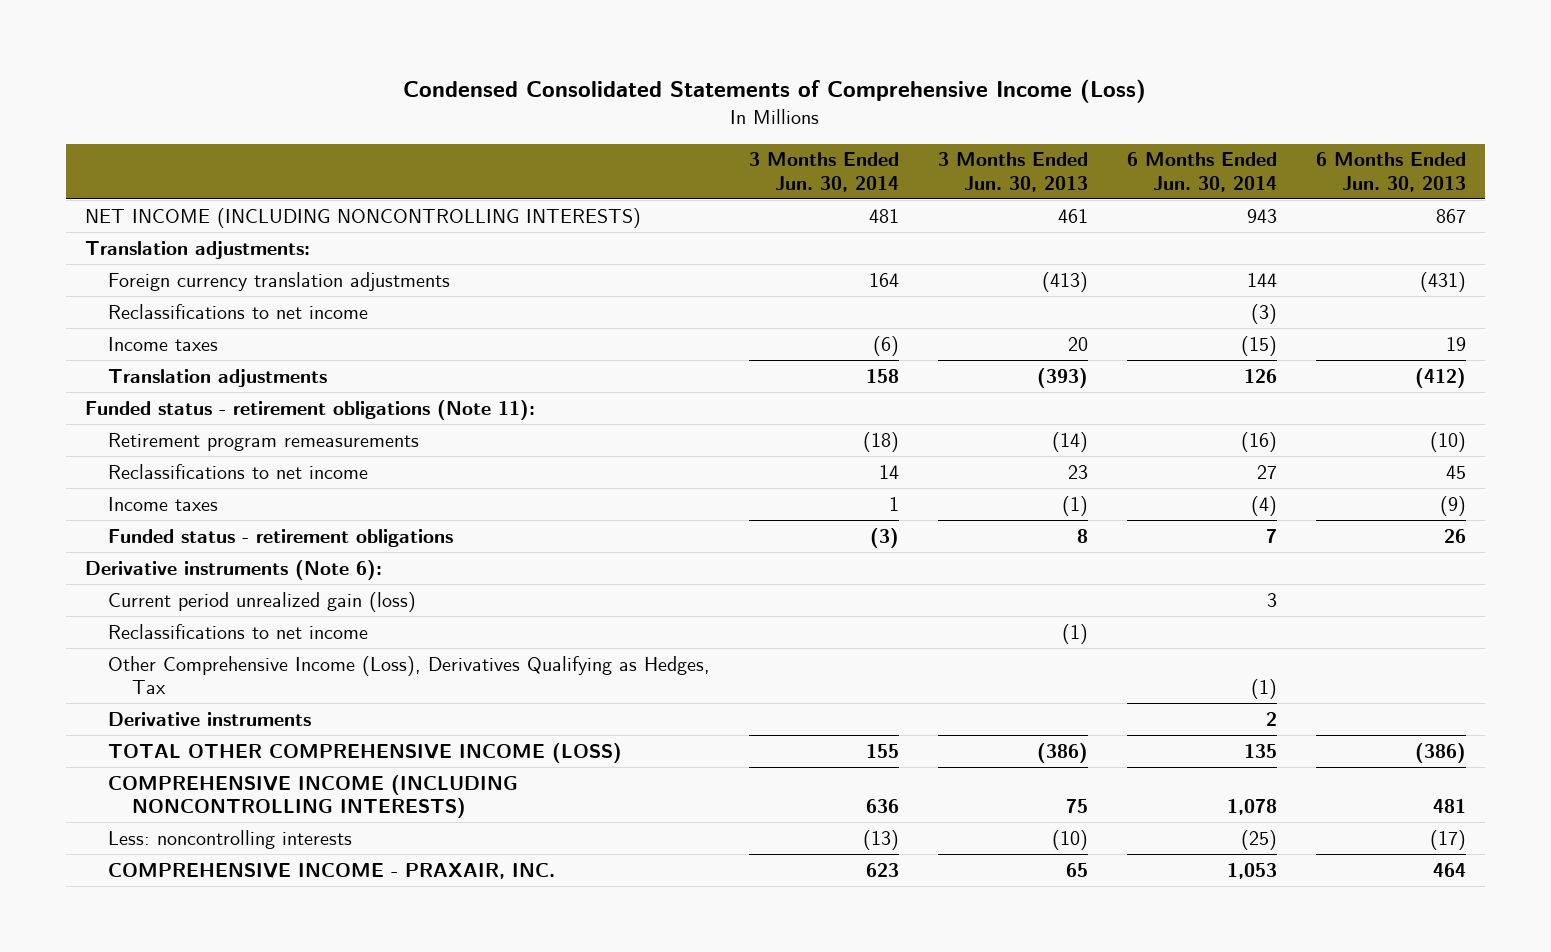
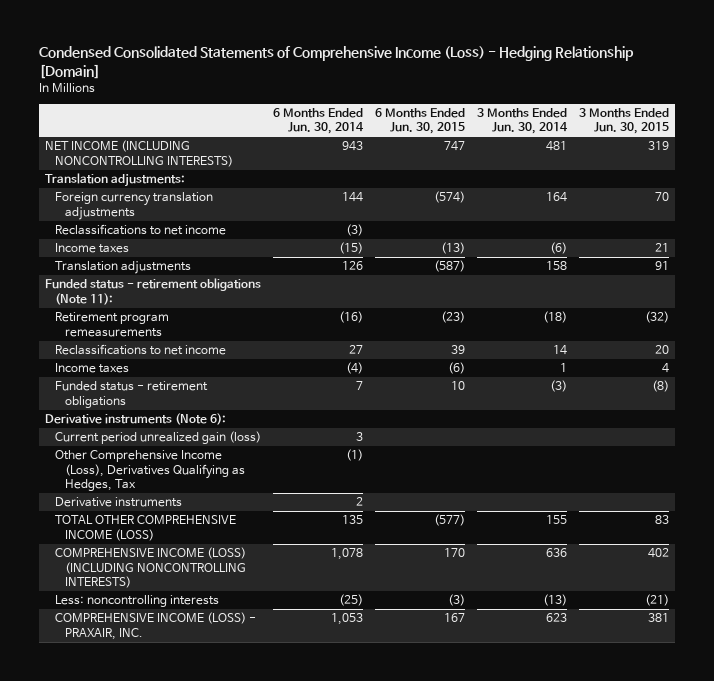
- Condensed Consolidated Statements of Comprehensive Income (Loss)
+ Condensed Consolidated Statements of Comprehensive Income (Loss) - Hedging Relationship [Domain]
- | 3 Months Ended Jun. 30, 2014 | 3 Months Ended Jun. 30, 2013 | 6 Months Ended Jun. 30, 2014 | 6 Months Ended Jun. 30, 2013
+ | 6 Months Ended Jun. 30, 2014 | 6 Months Ended Jun. 30, 2015 | 3 Months Ended Jun. 30, 2014 | 3 Months Ended Jun. 30, 2015
- Reclassifications to net income | | (1) | |
- COMPREHENSIVE INCOME (INCLUDING NONCONTROLLING INTERESTS) | 636 | 75 | 1,078 | 481
+ COMPREHENSIVE INCOME (LOSS) (INCLUDING NONCONTROLLING INTERESTS) | 1,078 | 170 | 636 | 402
- COMPREHENSIVE INCOME - PRAXAIR, INC. | 623 | 65 | 1,053 | 464
+ COMPREHENSIVE INCOME (LOSS) - PRAXAIR, INC. | 1,053 | 167 | 623 | 381

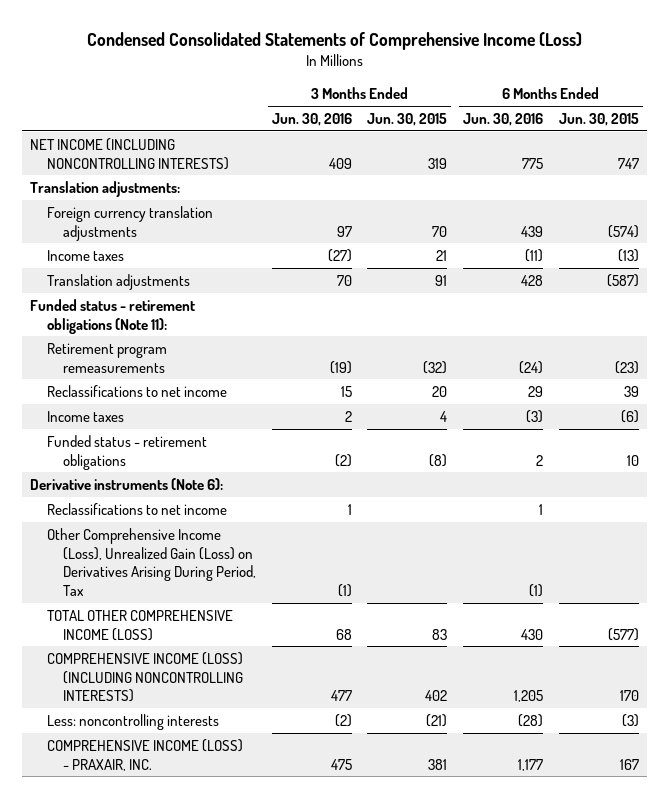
- Condensed Consolidated Statements of Comprehensive Income (Loss) - Hedging Relationship [Domain]
+ Condensed Consolidated Statements of Comprehensive Income (Loss)
- | 6 Months Ended Jun. 30, 2014 | 6 Months Ended Jun. 30, 2015 | 3 Months Ended Jun. 30, 2014 | 3 Months Ended Jun. 30, 2015
+ | 3 Months Ended Jun. 30, 2016 | 3 Months Ended Jun. 30, 2015 | 6 Months Ended Jun. 30, 2016 | 6 Months Ended Jun. 30, 2015
- Current period unrealized gain (loss) | 3 | | |
- Other Comprehensive Income (Loss), Derivatives Qualifying as Hedges, Tax | (1) | | |
- Derivative instruments | 2 | | |
moved down: Reclassifications to net income | 1 | | 1 |
+ Other Comprehensive Income (Loss), Unrealized Gain (Loss) on Derivatives Arising During Period, Tax | (1) | | (1) |

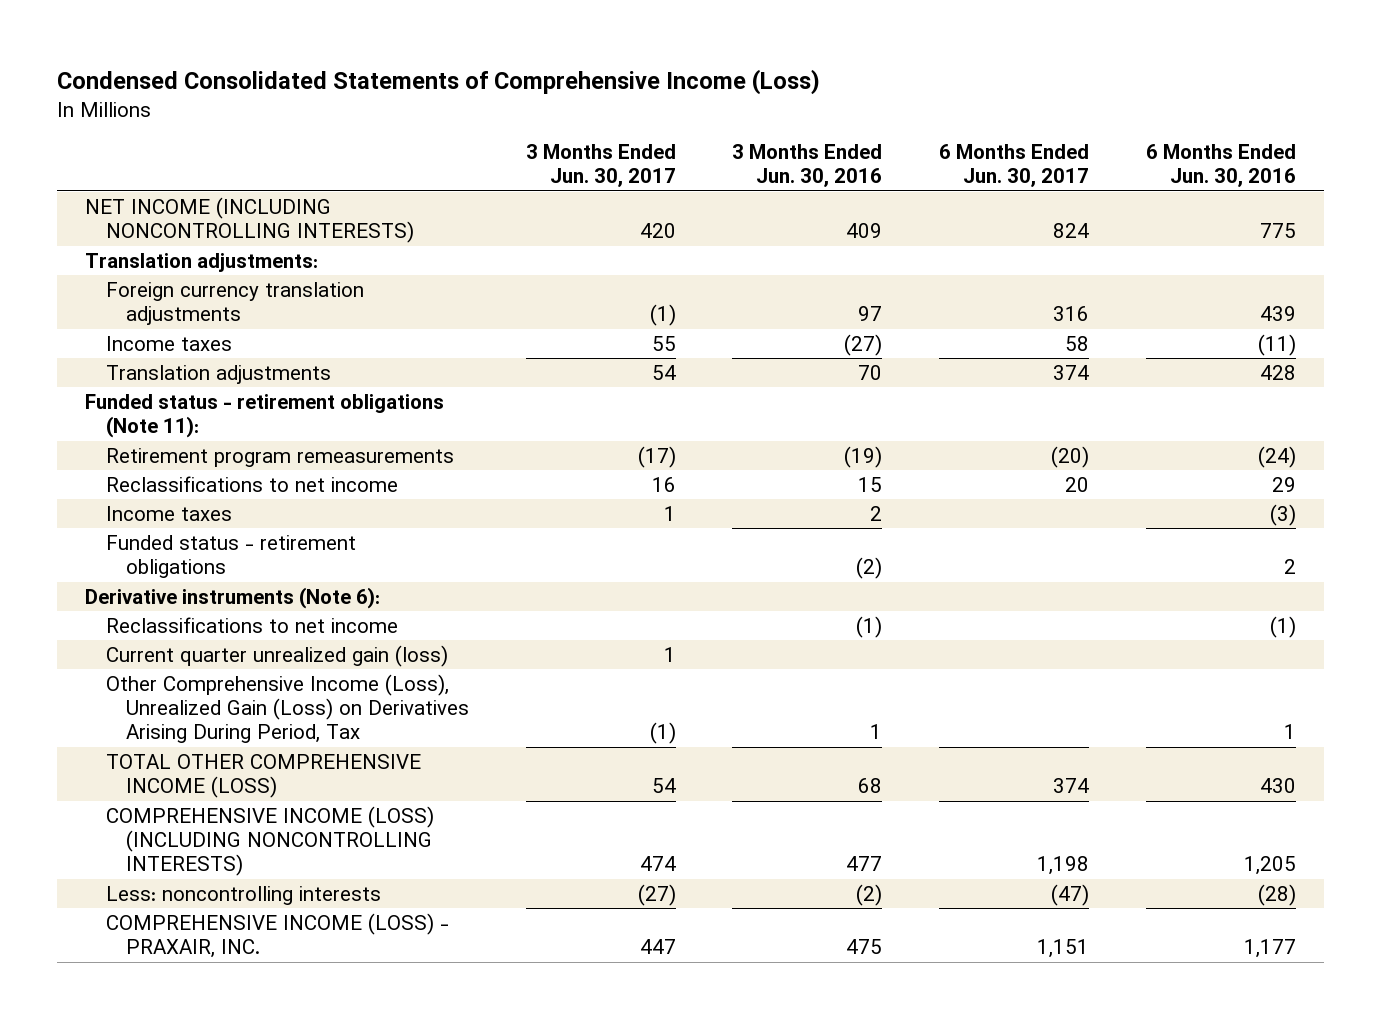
- | 3 Months Ended Jun. 30, 2016 | 3 Months Ended Jun. 30, 2015 | 6 Months Ended Jun. 30, 2016 | 6 Months Ended Jun. 30, 2015
+ | 3 Months Ended Jun. 30, 2017 | 3 Months Ended Jun. 30, 2016 | 6 Months Ended Jun. 30, 2017 | 6 Months Ended Jun. 30, 2016
- Reclassifications to net income | 1 | | 1 |
- Other Comprehensive Income (Loss), Unrealized Gain (Loss) on Derivatives Arising During Period, Tax | (1) | | (1) |
+ Reclassifications to net income | | (1) | | (1)
+ Current quarter unrealized gain (loss) | 1 | | |
+ Other Comprehensive Income (Loss), Unrealized Gain (Loss) on Derivatives Arising During Period, Tax | (1) | 1 | | 1

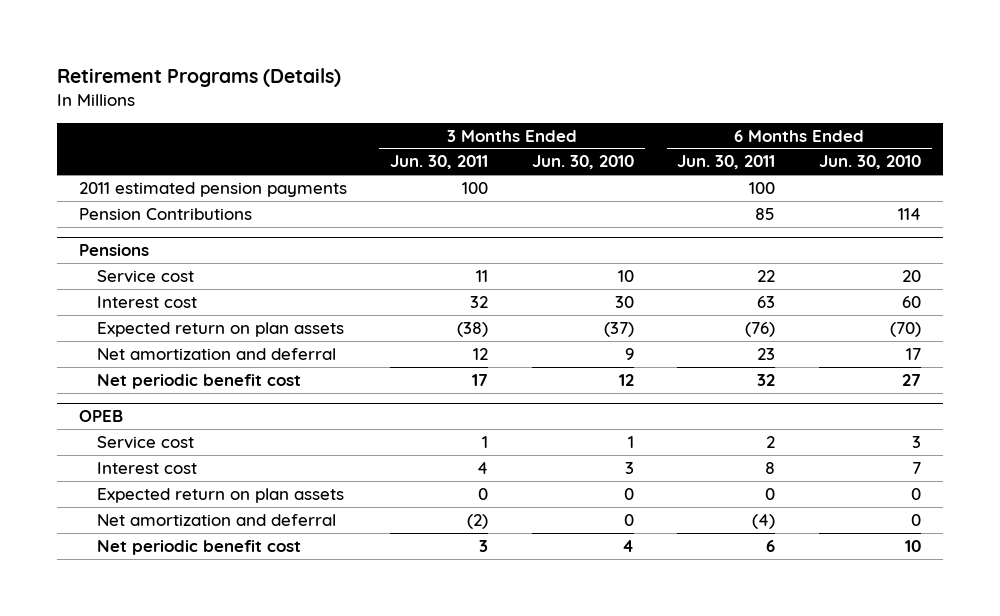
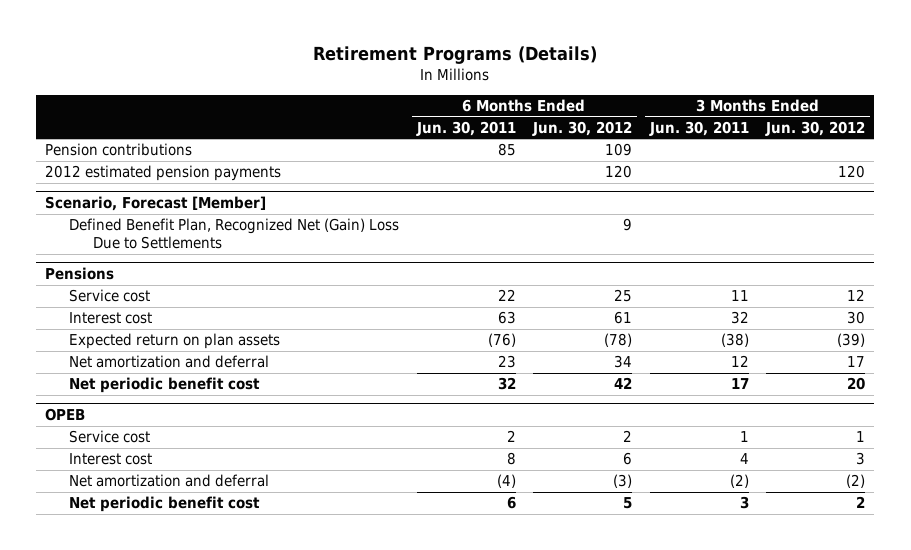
- | 3 Months Ended Jun. 30, 2011 | 3 Months Ended Jun. 30, 2010 | 6 Months Ended Jun. 30, 2011 | 6 Months Ended Jun. 30, 2010
+ | 6 Months Ended Jun. 30, 2011 | 6 Months Ended Jun. 30, 2012 | 3 Months Ended Jun. 30, 2011 | 3 Months Ended Jun. 30, 2012
- 2011 estimated pension payments | 100 | | 100 |
- Pension Contributions | | | 85 | 114
+ Pension contributions | 85 | 109 | |
+ 2012 estimated pension payments | | 120 | | 120
+ Scenario, Forecast [Member]
+ Defined Benefit Plan, Recognized Net (Gain) Loss Due to Settlements | | 9 | |
@ OPEB
- Expected return on plan assets | 0 | 0 | 0 | 0

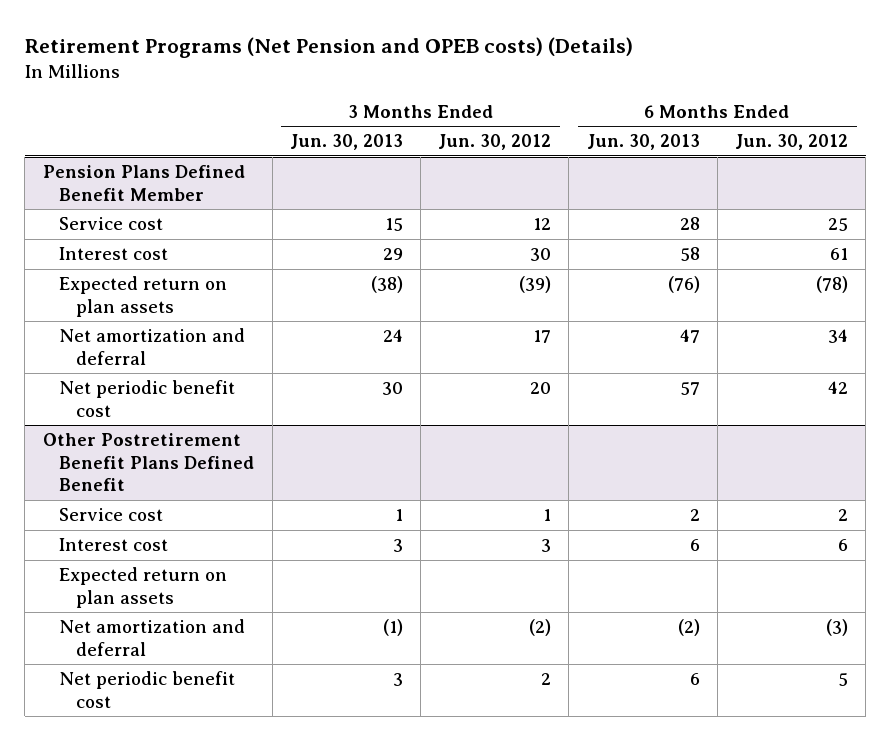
- Retirement Programs (Details)
+ Retirement Programs (Net Pension and OPEB costs) (Details)
- | 6 Months Ended Jun. 30, 2011 | 6 Months Ended Jun. 30, 2012 | 3 Months Ended Jun. 30, 2011 | 3 Months Ended Jun. 30, 2012
+ | 3 Months Ended Jun. 30, 2013 | 3 Months Ended Jun. 30, 2012 | 6 Months Ended Jun. 30, 2013 | 6 Months Ended Jun. 30, 2012
- Pension contributions | 85 | 109 | |
- 2012 estimated pension payments | | 120 | | 120
- Scenario, Forecast [Member]
- Defined Benefit Plan, Recognized Net (Gain) Loss Due to Settlements | | 9 | |
- Pensions
+ Pension Plans Defined Benefit Member
- OPEB
+ Other Postretirement Benefit Plans Defined Benefit
+ Expected return on plan assets

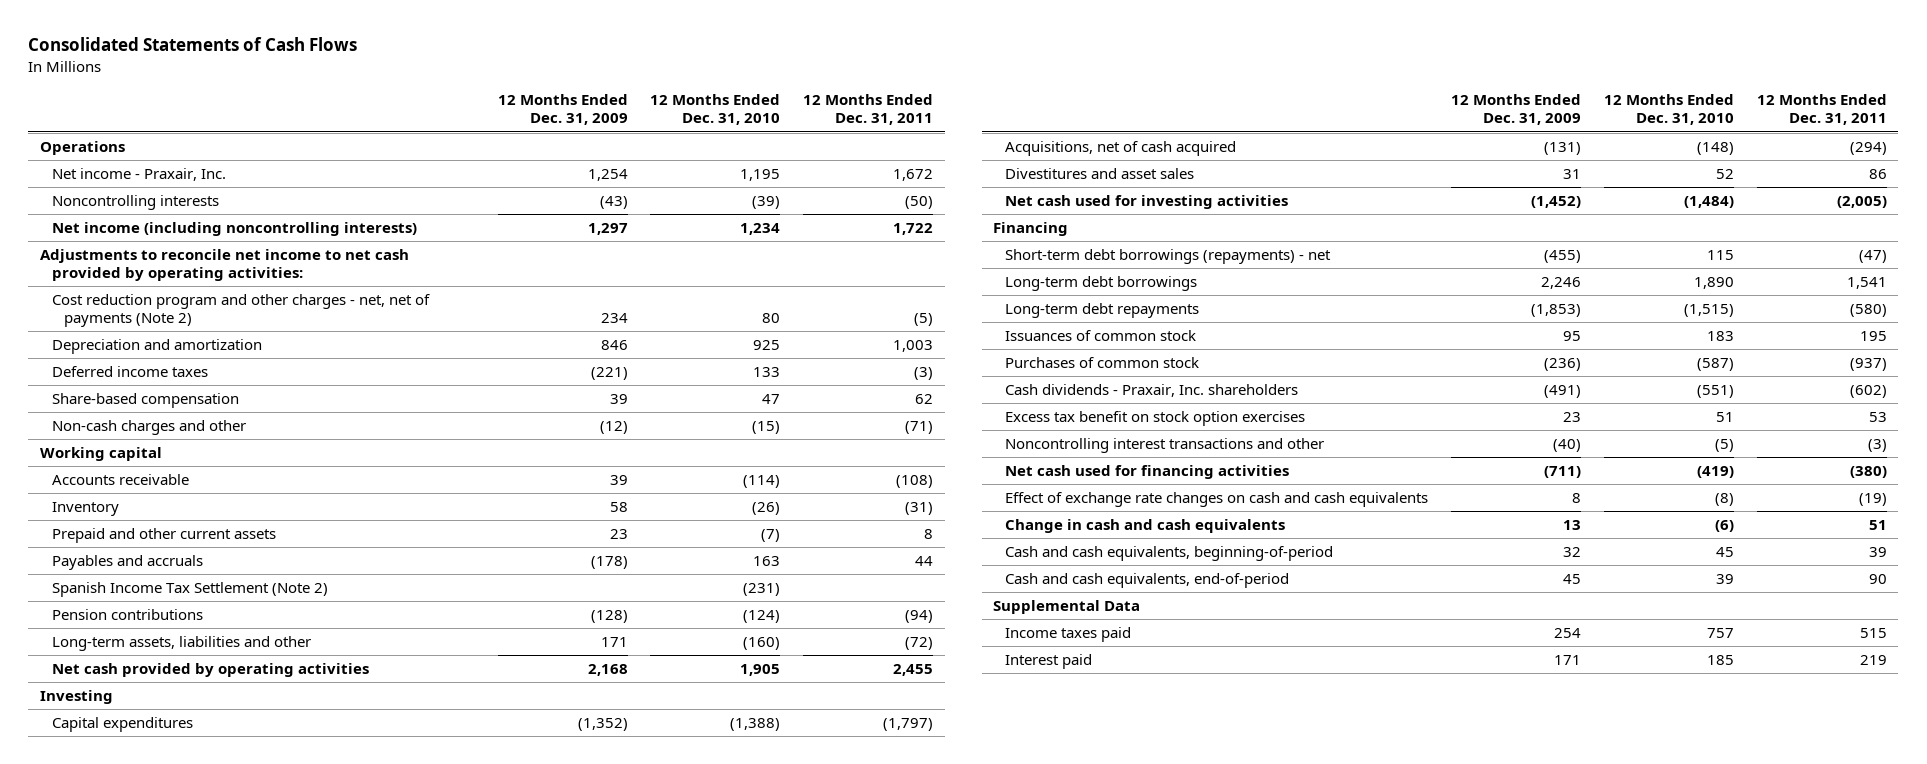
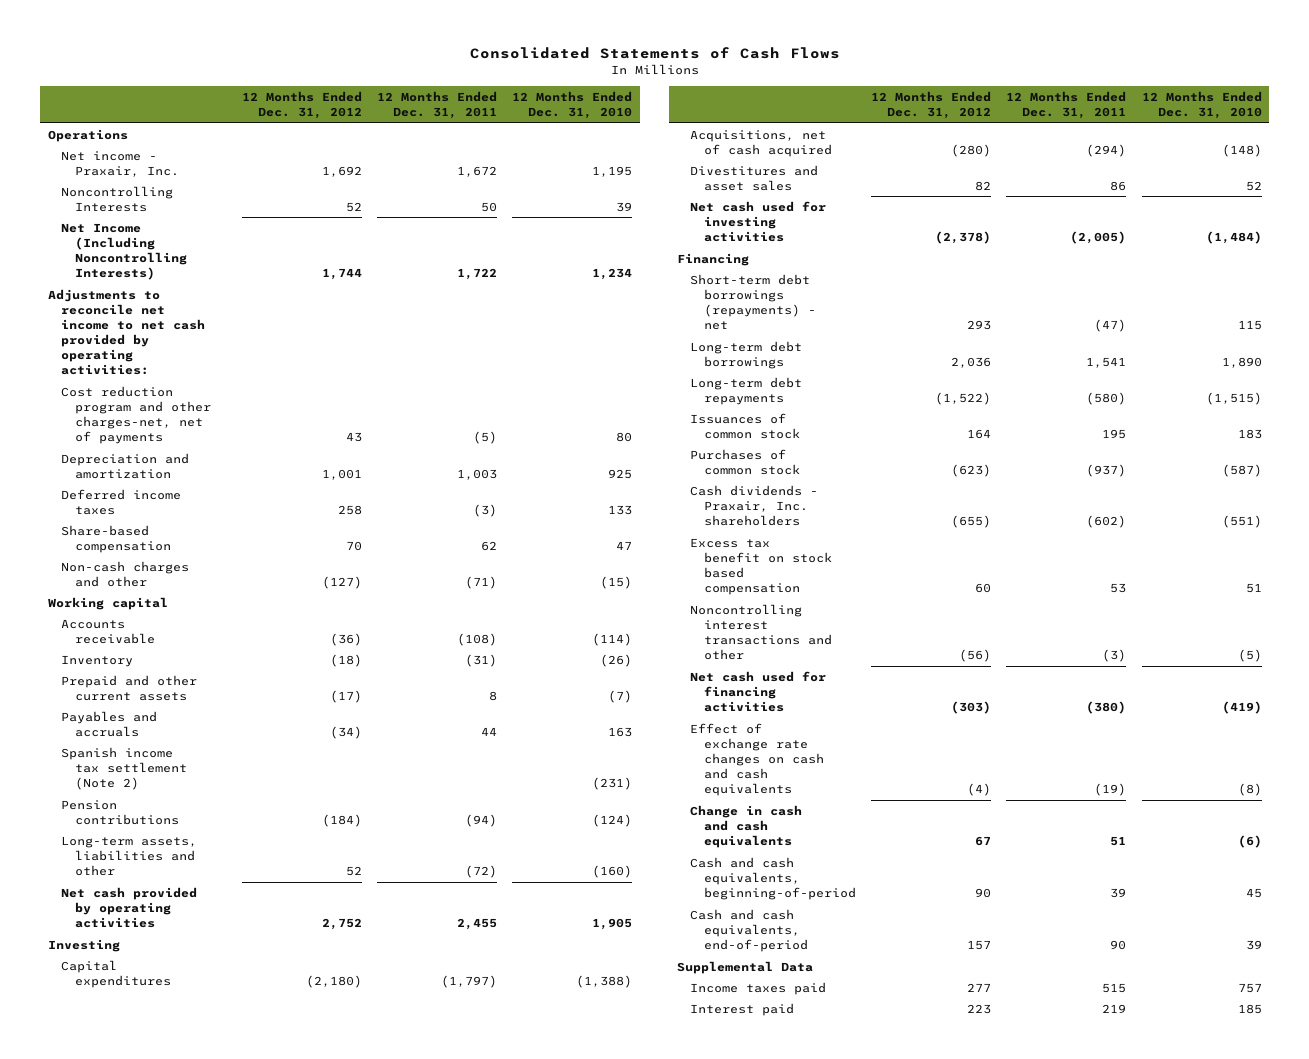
- | 12 Months Ended Dec. 31, 2009 | 12 Months Ended Dec. 31, 2010 | 12 Months Ended Dec. 31, 2011
+ | 12 Months Ended Dec. 31, 2012 | 12 Months Ended Dec. 31, 2011 | 12 Months Ended Dec. 31, 2010
- Noncontrolling interests | (43) | (39) | (50)
- Net income (including noncontrolling interests) | 1,297 | 1,234 | 1,722
+ Noncontrolling Interests | 52 | 50 | 39
+ Net Income (Including Noncontrolling Interests) | 1,744 | 1,722 | 1,234
- Cost reduction program and other charges - net, net of payments (Note 2) | 234 | 80 | (5)
+ Cost reduction program and other charges-net, net of payments | 43 | (5) | 80
- Spanish Income Tax Settlement (Note 2) | | (231) |
+ Spanish income tax settlement (Note 2) | | | (231)
- Excess tax benefit on stock option exercises | 23 | 51 | 53
+ Excess tax benefit on stock based compensation | 60 | 53 | 51

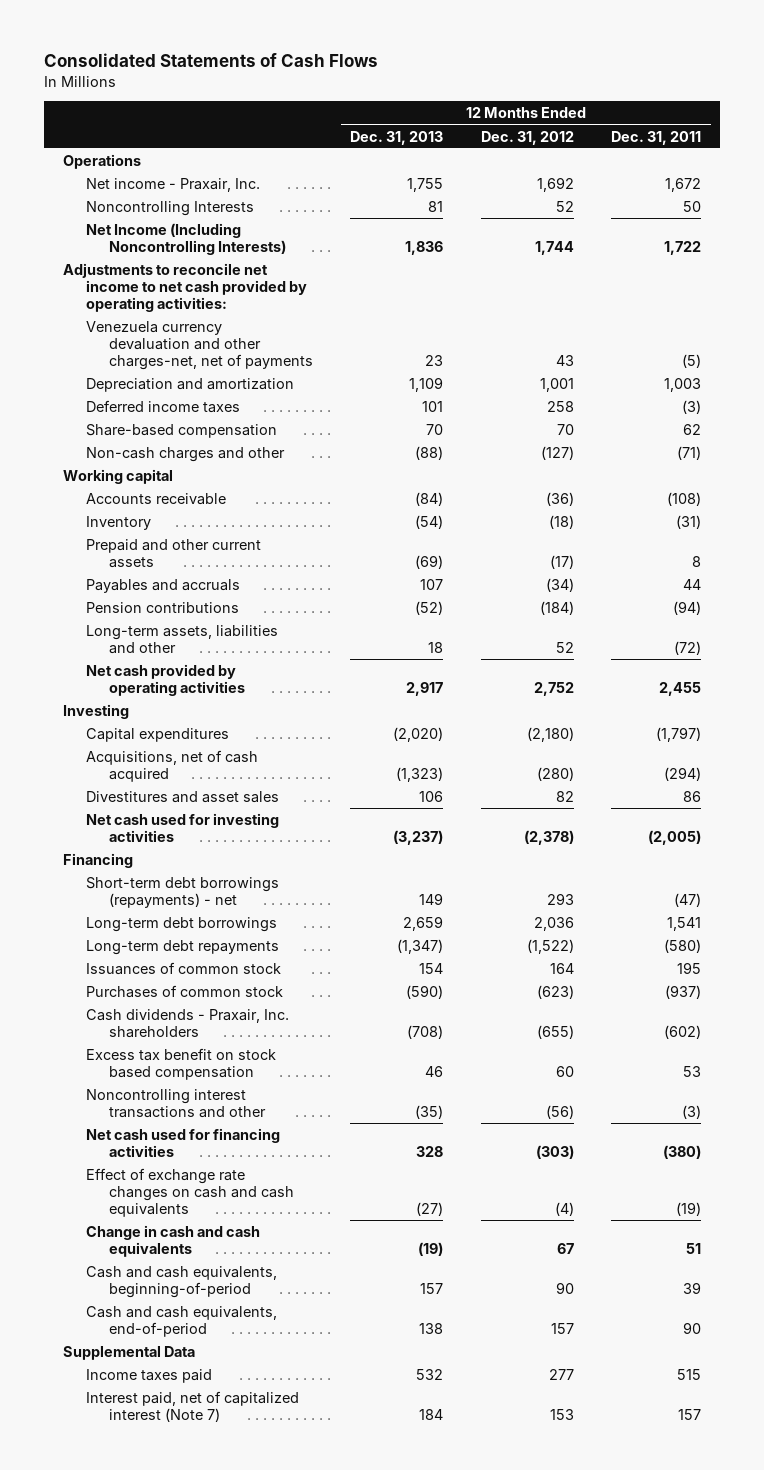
- | 12 Months Ended Dec. 31, 2012 | 12 Months Ended Dec. 31, 2011 | 12 Months Ended Dec. 31, 2010
+ | 12 Months Ended Dec. 31, 2013 | 12 Months Ended Dec. 31, 2012 | 12 Months Ended Dec. 31, 2011
- Cost reduction program and other charges-net, net of payments | 43 | (5) | 80
+ Venezuela currency devaluation and other charges-net, net of payments | 23 | 43 | (5)
- Spanish income tax settlement (Note 2) | | | (231)
- Interest paid | 223 | 219 | 185
+ Interest paid, net of capitalized interest (Note 7) | 184 | 153 | 157

